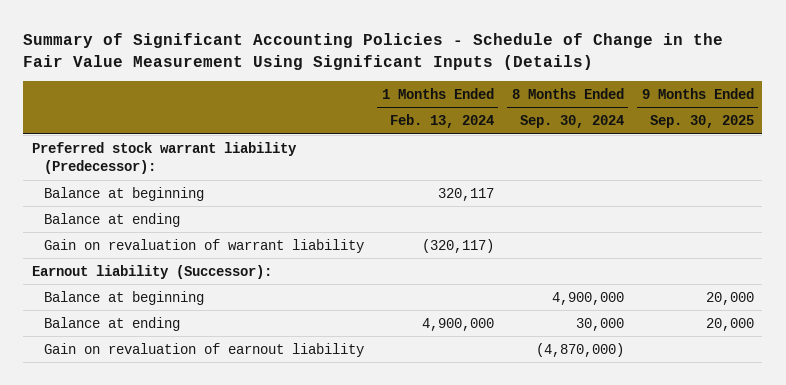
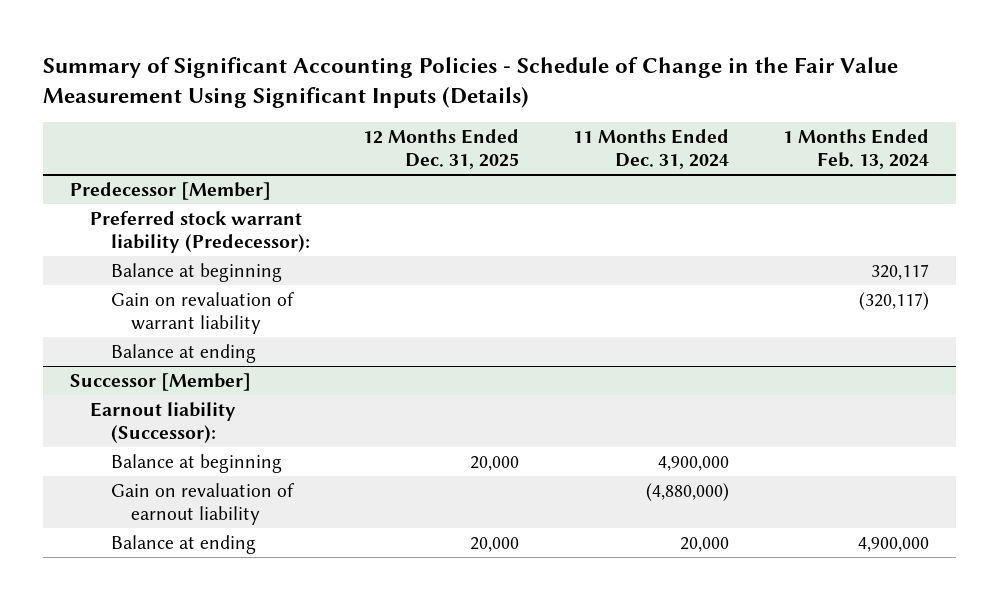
- | 1 Months Ended Feb. 13, 2024 | 8 Months Ended Sep. 30, 2024 | 9 Months Ended Sep. 30, 2025
+ | 12 Months Ended Dec. 31, 2025 | 11 Months Ended Dec. 31, 2024 | 1 Months Ended Feb. 13, 2024
+ Predecessor [Member]
- Balance at ending
+ Balance at ending
+ Successor [Member]
- Balance at ending | 4,900,000 | 30,000 | 20,000
+ Balance at ending | 20,000 | 20,000 | 4,900,000

